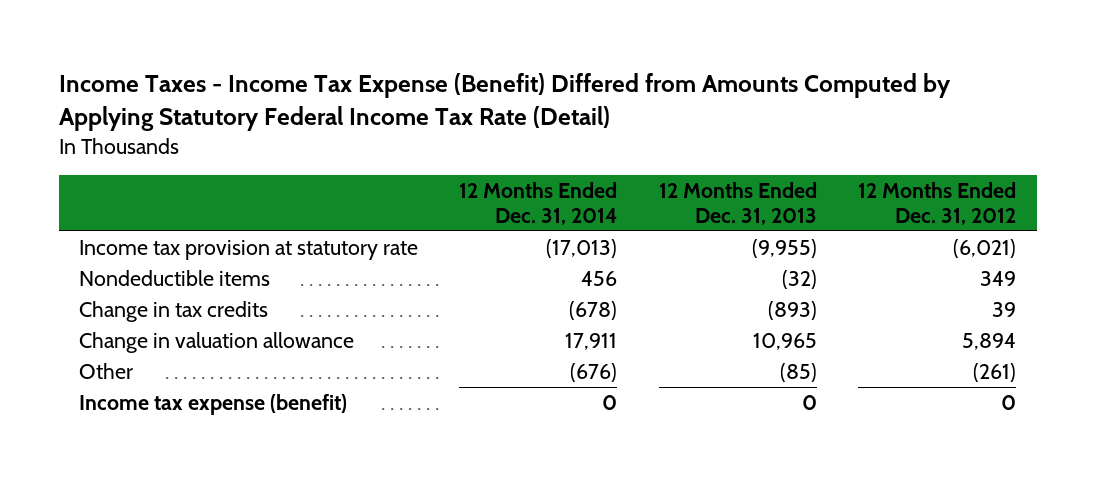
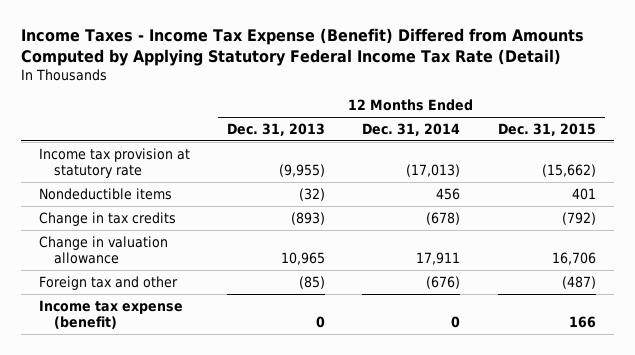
- | 12 Months Ended Dec. 31, 2014 | 12 Months Ended Dec. 31, 2013 | 12 Months Ended Dec. 31, 2012
+ | 12 Months Ended Dec. 31, 2013 | 12 Months Ended Dec. 31, 2014 | 12 Months Ended Dec. 31, 2015
- Other | (676) | (85) | (261)
+ Foreign tax and other | (85) | (676) | (487)

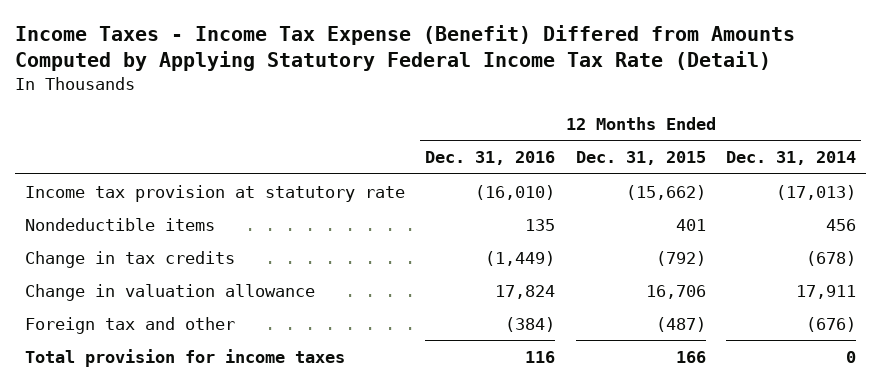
- | 12 Months Ended Dec. 31, 2013 | 12 Months Ended Dec. 31, 2014 | 12 Months Ended Dec. 31, 2015
+ | 12 Months Ended Dec. 31, 2016 | 12 Months Ended Dec. 31, 2015 | 12 Months Ended Dec. 31, 2014
- Income tax expense (benefit) | 0 | 0 | 166
+ Total provision for income taxes | 116 | 166 | 0

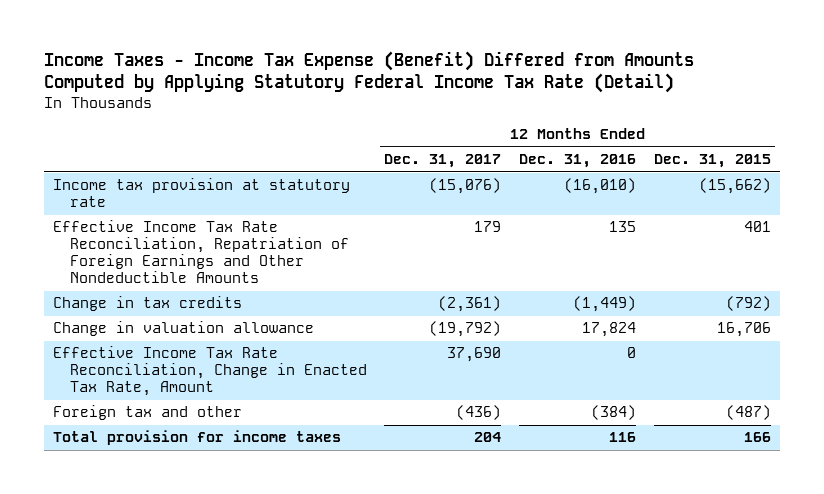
- | 12 Months Ended Dec. 31, 2016 | 12 Months Ended Dec. 31, 2015 | 12 Months Ended Dec. 31, 2014
+ | 12 Months Ended Dec. 31, 2017 | 12 Months Ended Dec. 31, 2016 | 12 Months Ended Dec. 31, 2015
- Nondeductible items | 135 | 401 | 456
+ Effective Income Tax Rate Reconciliation, Repatriation of Foreign Earnings and Other Nondeductible Amounts | 179 | 135 | 401
+ Effective Income Tax Rate Reconciliation, Change in Enacted Tax Rate, Amount | 37,690 | 0 |

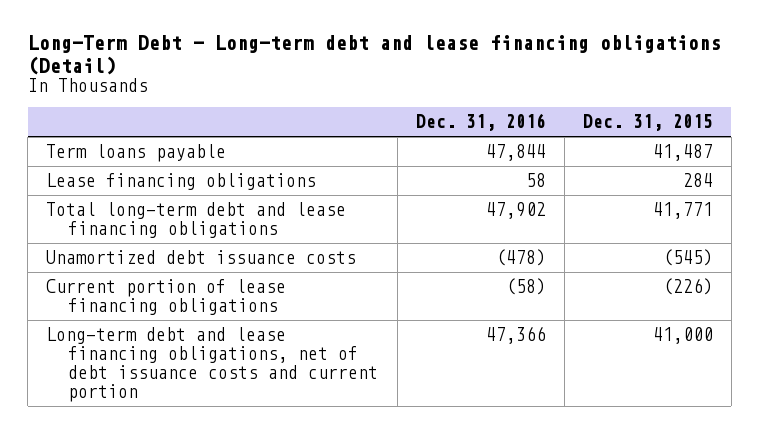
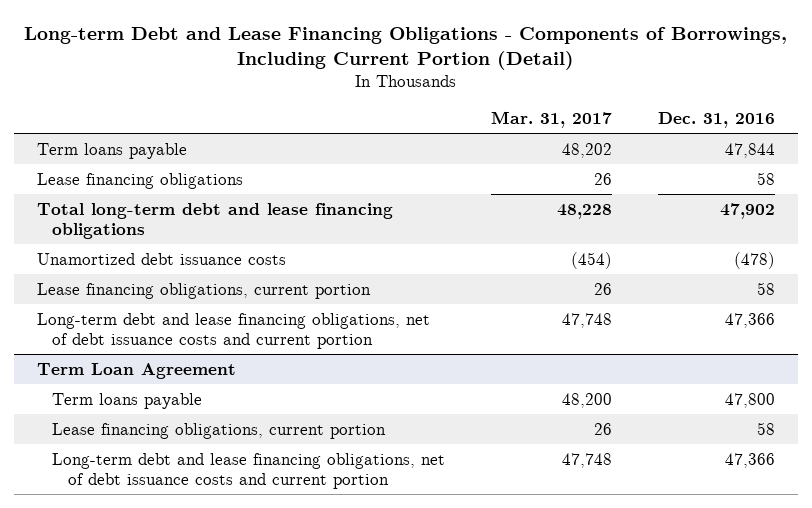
- Long-Term Debt - Long-term debt and lease financing obligations (Detail)
+ Long-term Debt and Lease Financing Obligations - Components of Borrowings, Including Current Portion (Detail)
- | Dec. 31, 2016 | Dec. 31, 2015
+ | Mar. 31, 2017 | Dec. 31, 2016
- Current portion of lease financing obligations | (58) | (226)
+ Lease financing obligations, current portion | 26 | 58
+ Term Loan Agreement
+ Term loans payable | 48,200 | 47,800
+ Lease financing obligations, current portion | 26 | 58
+ Long-term debt and lease financing obligations, net of debt issuance costs and current portion | 47,748 | 47,366

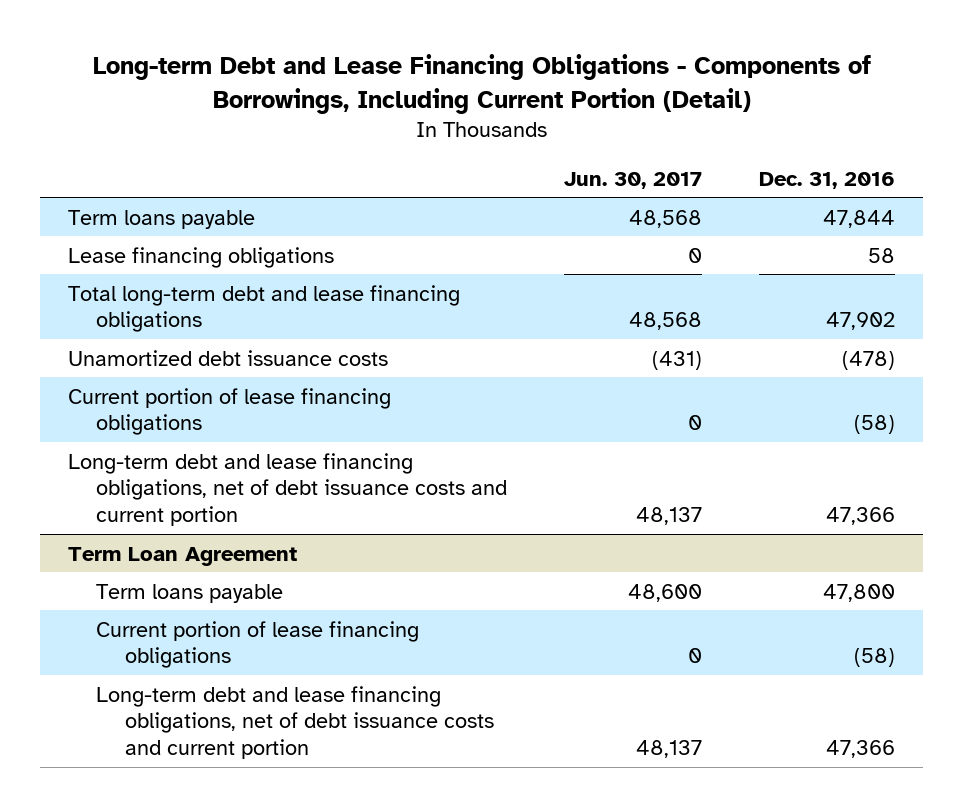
- | Mar. 31, 2017 | Dec. 31, 2016
+ | Jun. 30, 2017 | Dec. 31, 2016
- Lease financing obligations, current portion | 26 | 58
+ Current portion of lease financing obligations | 0 | (58)
@ Term Loan Agreement
- Lease financing obligations, current portion | 26 | 58
+ Current portion of lease financing obligations | 0 | (58)

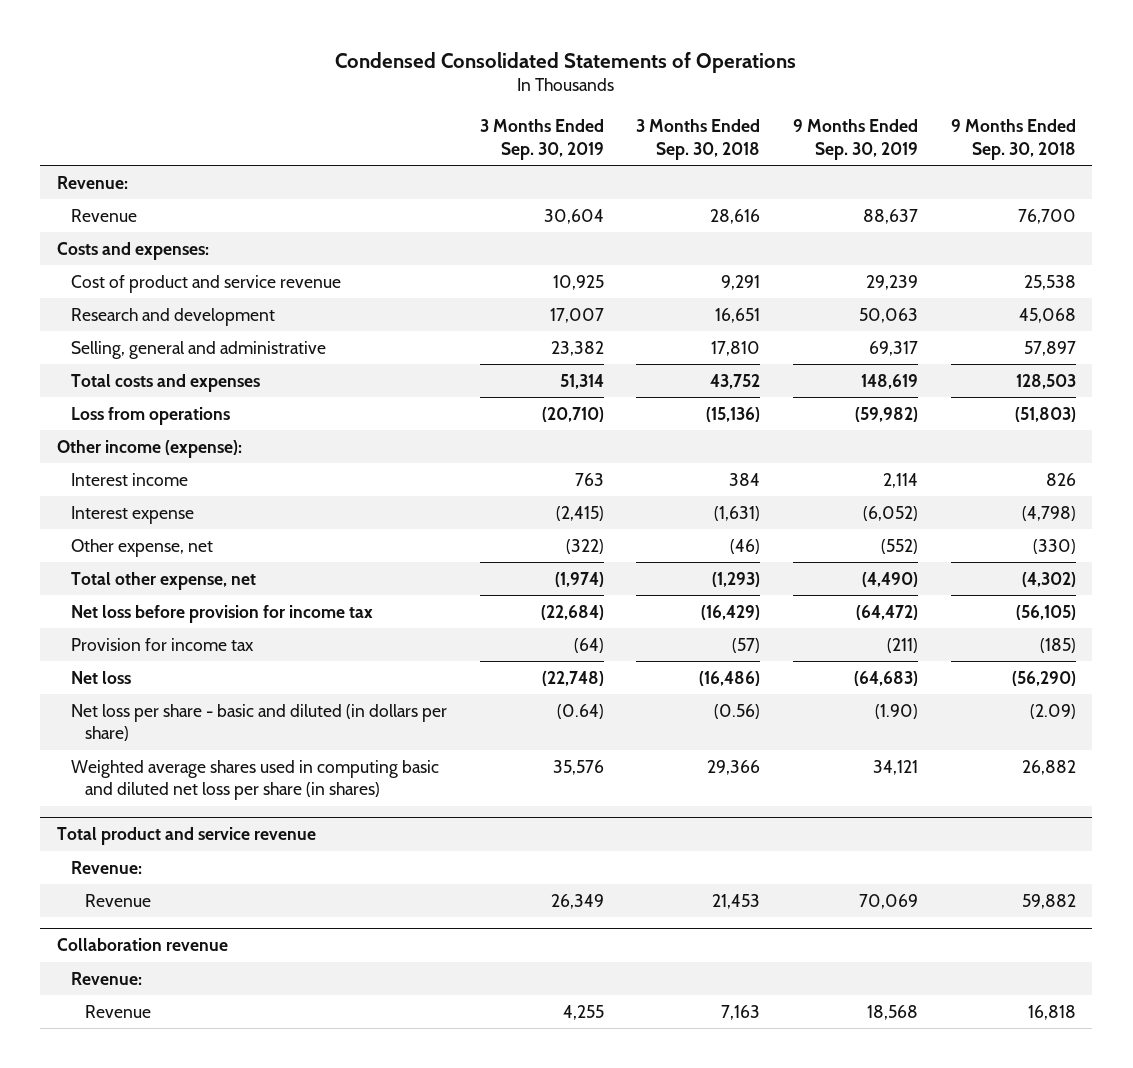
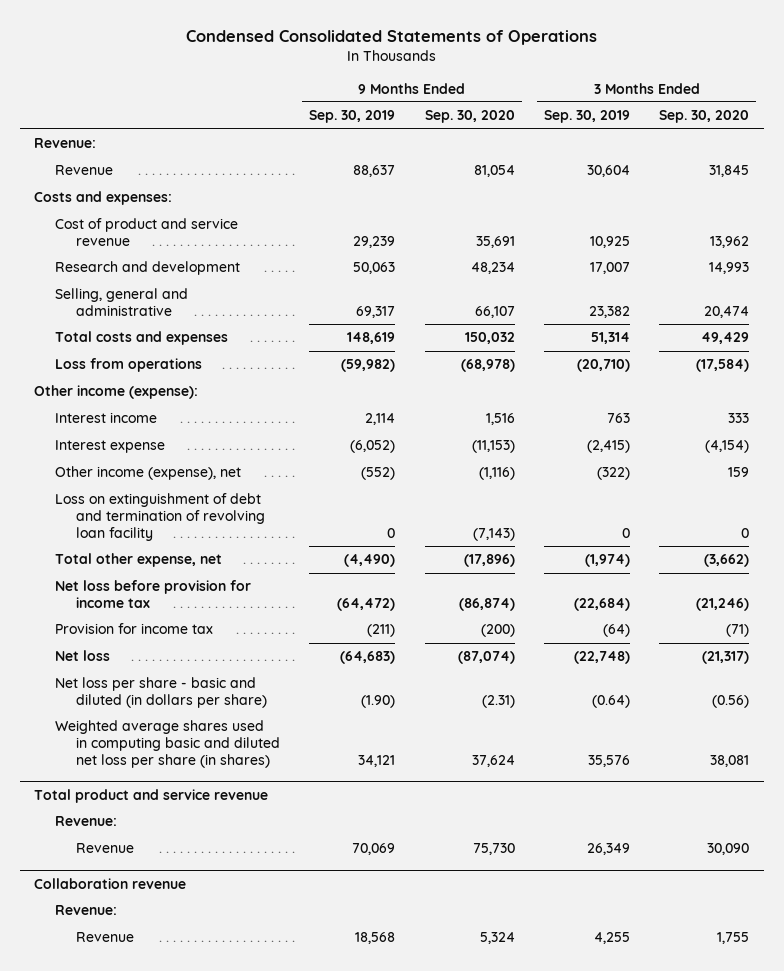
- | 3 Months Ended Sep. 30, 2019 | 3 Months Ended Sep. 30, 2018 | 9 Months Ended Sep. 30, 2019 | 9 Months Ended Sep. 30, 2018
+ | 9 Months Ended Sep. 30, 2019 | 9 Months Ended Sep. 30, 2020 | 3 Months Ended Sep. 30, 2019 | 3 Months Ended Sep. 30, 2020
- Other expense, net | (322) | (46) | (552) | (330)
+ Other income (expense), net | (552) | (1,116) | (322) | 159
+ Loss on extinguishment of debt and termination of revolving loan facility | 0 | (7,143) | 0 | 0

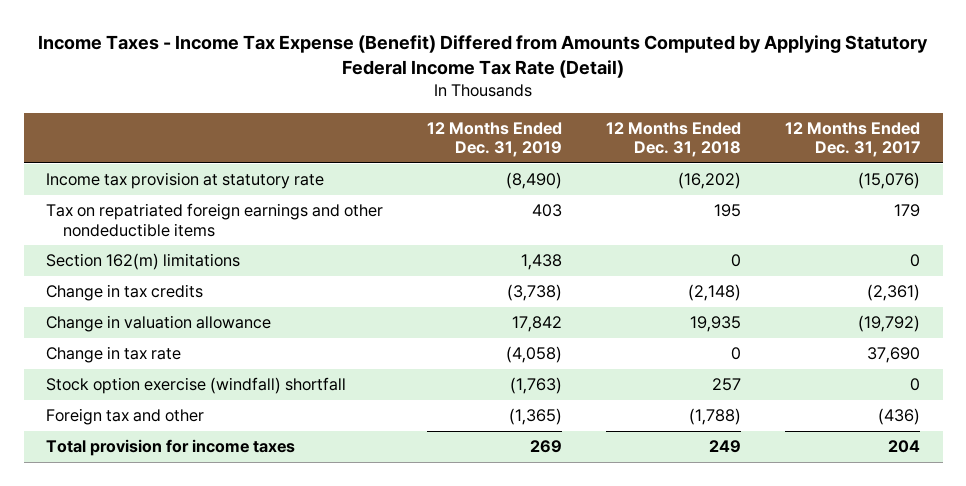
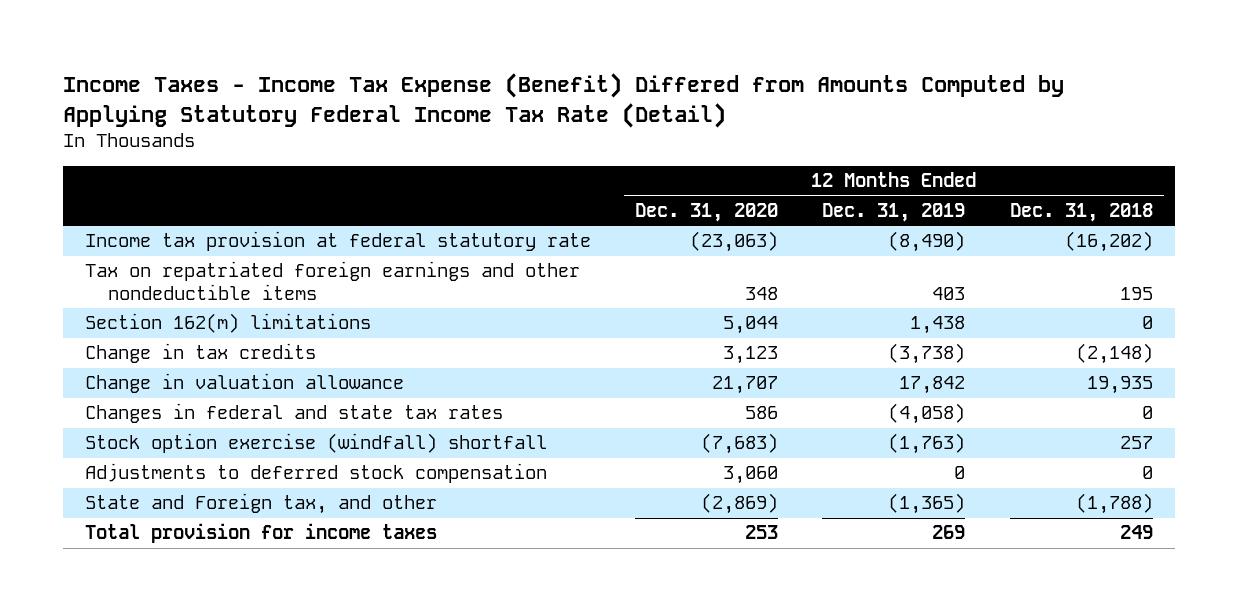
- | 12 Months Ended Dec. 31, 2019 | 12 Months Ended Dec. 31, 2018 | 12 Months Ended Dec. 31, 2017
+ | 12 Months Ended Dec. 31, 2020 | 12 Months Ended Dec. 31, 2019 | 12 Months Ended Dec. 31, 2018
- Income tax provision at statutory rate | (8,490) | (16,202) | (15,076)
+ Income tax provision at federal statutory rate | (23,063) | (8,490) | (16,202)
- Change in tax rate | (4,058) | 0 | 37,690
+ Changes in federal and state tax rates | 586 | (4,058) | 0
- Foreign tax and other | (1,365) | (1,788) | (436)
+ Adjustments to deferred stock compensation | 3,060 | 0 | 0
+ State and Foreign tax, and other | (2,869) | (1,365) | (1,788)

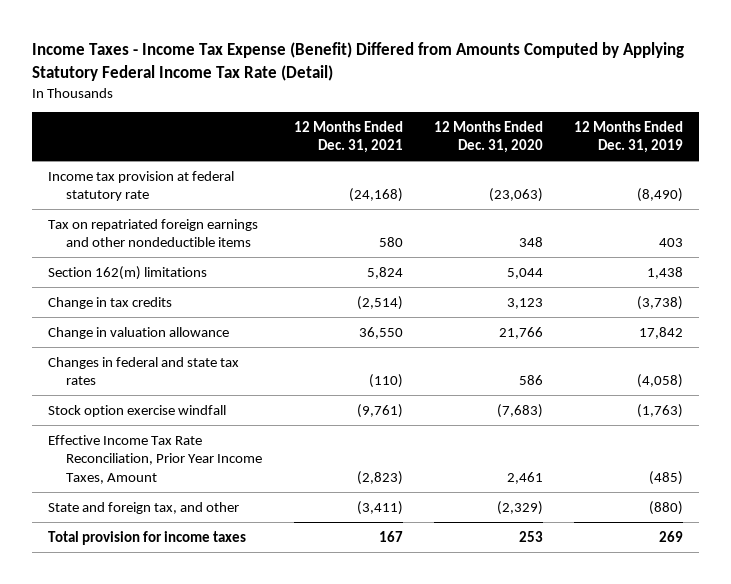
- | 12 Months Ended Dec. 31, 2020 | 12 Months Ended Dec. 31, 2019 | 12 Months Ended Dec. 31, 2018
+ | 12 Months Ended Dec. 31, 2021 | 12 Months Ended Dec. 31, 2020 | 12 Months Ended Dec. 31, 2019
- Change in valuation allowance | 21,707 | 17,842 | 19,935
+ Change in valuation allowance | 36,550 | 21,766 | 17,842
- Stock option exercise (windfall) shortfall | (7,683) | (1,763) | 257
- Adjustments to deferred stock compensation | 3,060 | 0 | 0
- State and Foreign tax, and other | (2,869) | (1,365) | (1,788)
+ Stock option exercise windfall | (9,761) | (7,683) | (1,763)
+ Effective Income Tax Rate Reconciliation, Prior Year Income Taxes, Amount | (2,823) | 2,461 | (485)
+ State and foreign tax, and other | (3,411) | (2,329) | (880)

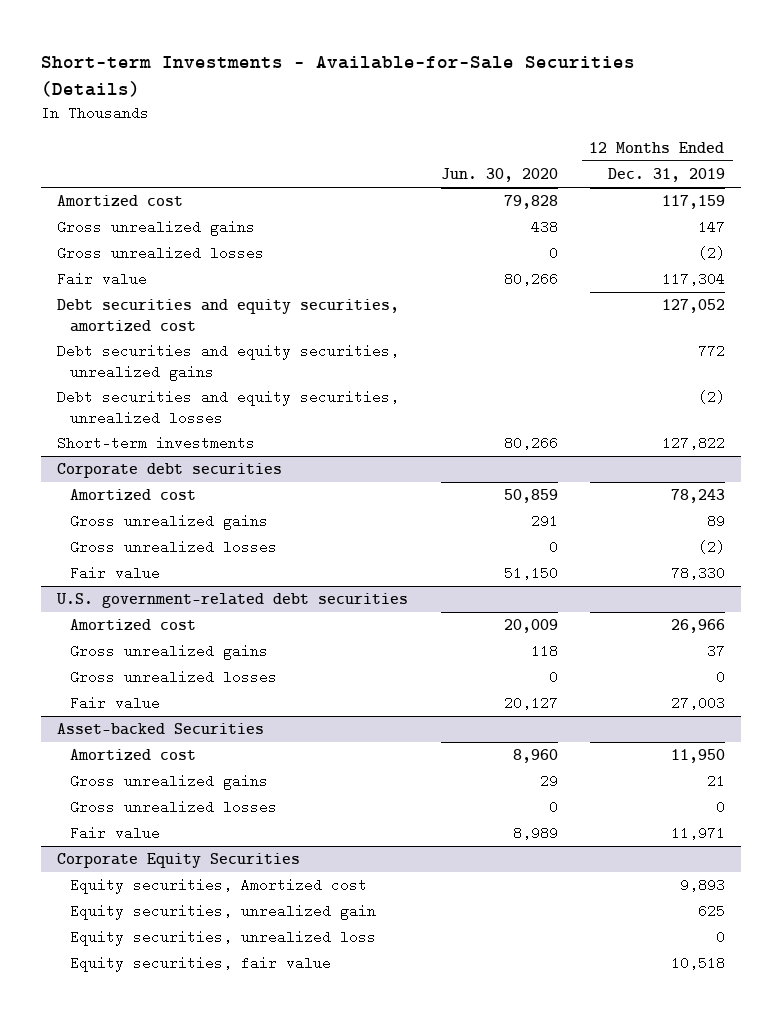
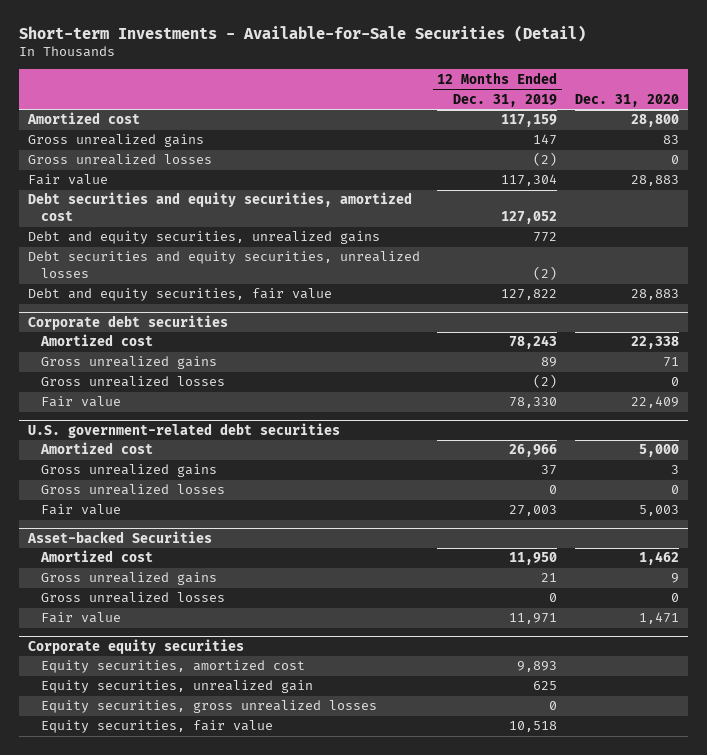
- Short-term Investments - Available-for-Sale Securities (Details)
+ Short-term Investments - Available-for-Sale Securities (Detail)
- | Jun. 30, 2020 | 12 Months Ended Dec. 31, 2019
+ | 12 Months Ended Dec. 31, 2019 | Dec. 31, 2020
- Debt securities and equity securities, unrealized gains | | 772
+ Debt and equity securities, unrealized gains | 772 |
- Short-term investments | 80,266 | 127,822
+ Debt and equity securities, fair value | 127,822 | 28,883
- Corporate Equity Securities
- Equity securities, Amortized cost | | 9,893
+ Corporate equity securities
+ Equity securities, amortized cost | 9,893 |
- Equity securities, unrealized loss | | 0
+ Equity securities, gross unrealized losses | 0 |

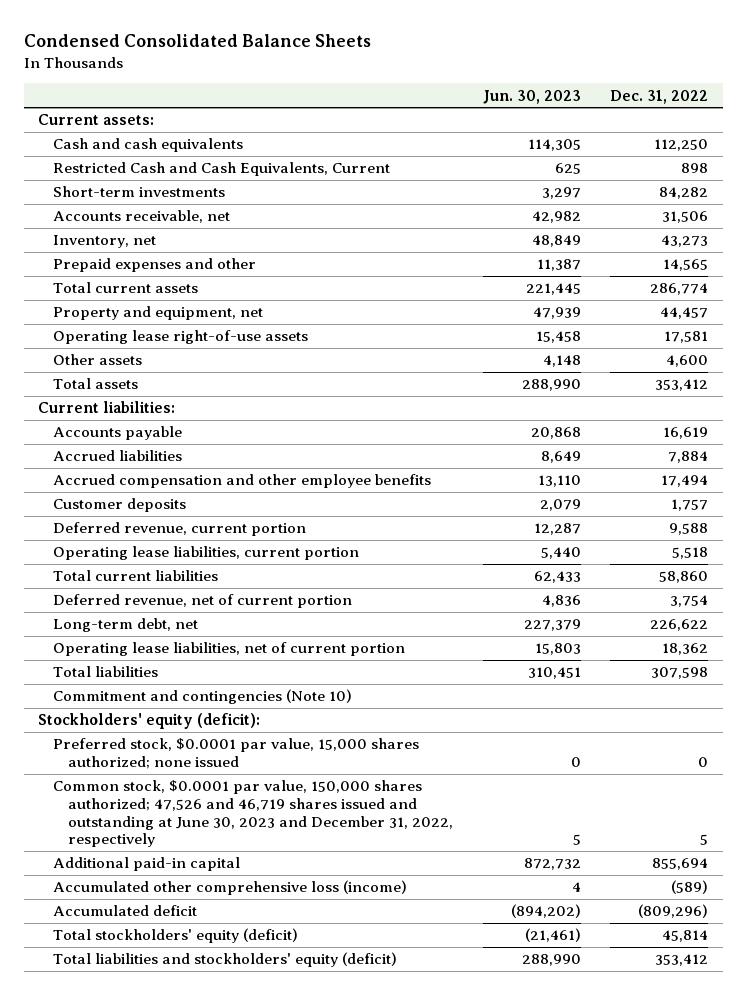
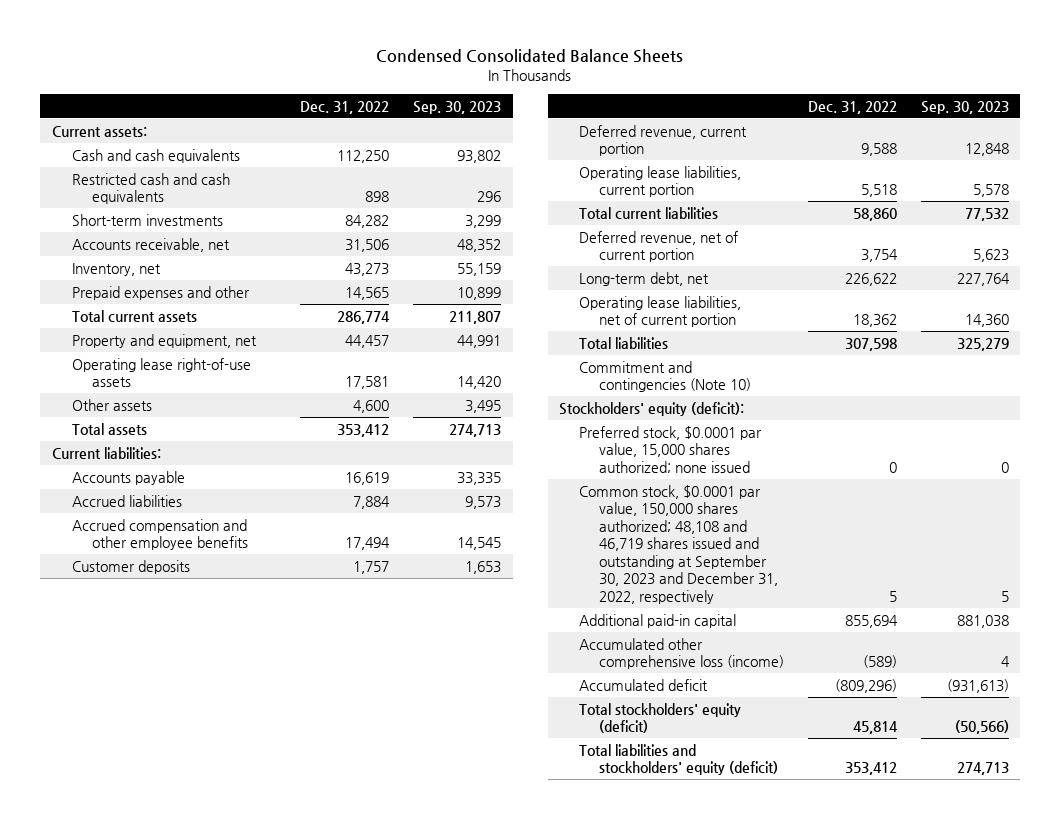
- | Jun. 30, 2023 | Dec. 31, 2022
+ | Dec. 31, 2022 | Sep. 30, 2023
- Restricted Cash and Cash Equivalents, Current | 625 | 898
+ Restricted cash and cash equivalents | 898 | 296
- Common stock, $0.0001 par value, 150,000 shares authorized; 47,526 and 46,719 shares issued and outstanding at June 30, 2023 and December 31, 2022, respectively | 5 | 5
+ Common stock, $0.0001 par value, 150,000 shares authorized; 48,108 and 46,719 shares issued and outstanding at September 30, 2023 and December 31, 2022, respectively | 5 | 5

